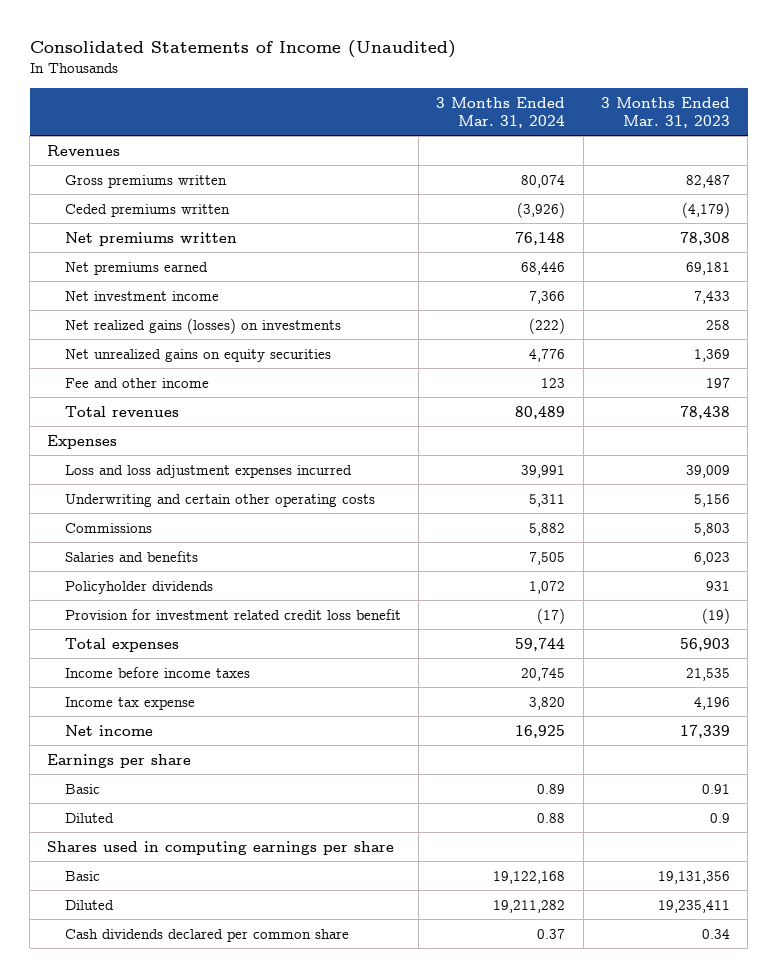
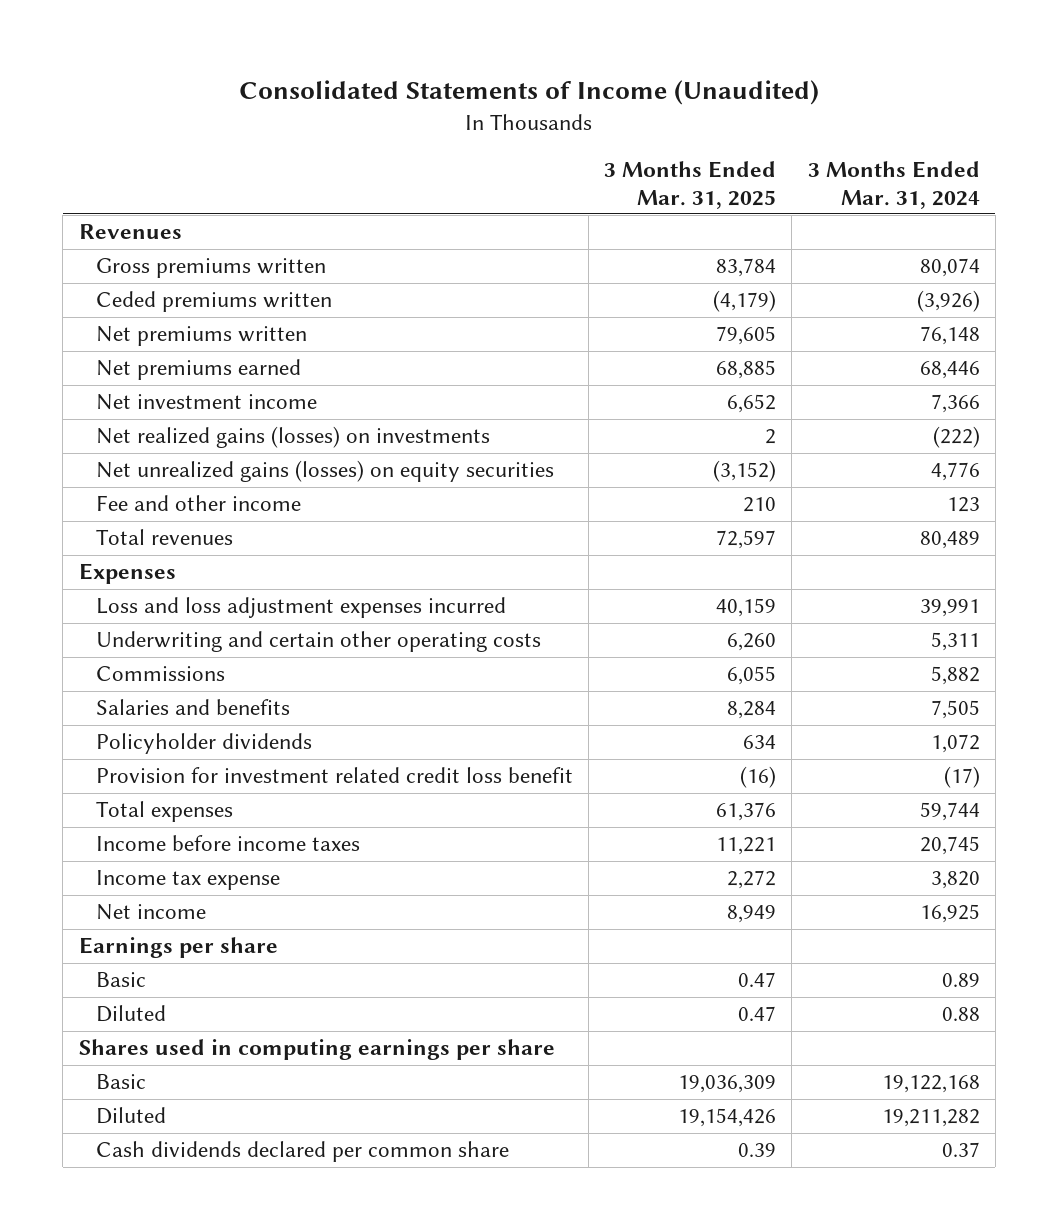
- | 3 Months Ended Mar. 31, 2024 | 3 Months Ended Mar. 31, 2023
+ | 3 Months Ended Mar. 31, 2025 | 3 Months Ended Mar. 31, 2024
- Net unrealized gains on equity securities | 4,776 | 1,369
+ Net unrealized gains (losses) on equity securities | (3,152) | 4,776

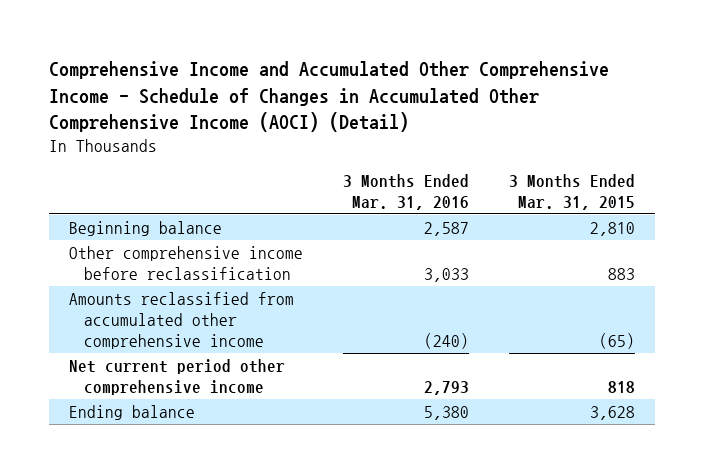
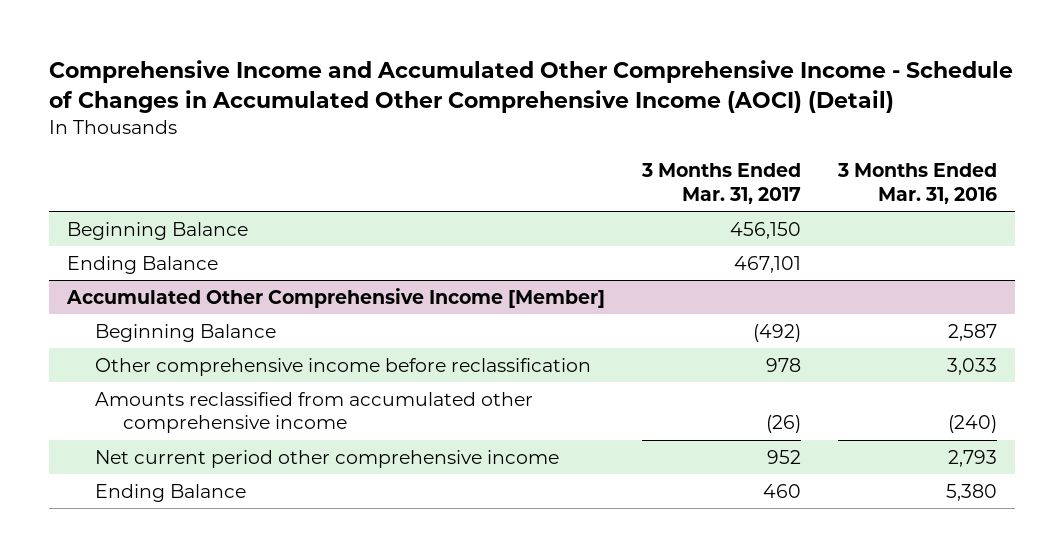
- | 3 Months Ended Mar. 31, 2016 | 3 Months Ended Mar. 31, 2015
+ | 3 Months Ended Mar. 31, 2017 | 3 Months Ended Mar. 31, 2016
- Beginning balance | 2,587 | 2,810
+ Beginning Balance | 456,150 |
+ Ending Balance | 467,101 |
+ Accumulated Other Comprehensive Income [Member]
+ Beginning Balance | (492) | 2,587
- Ending balance | 5,380 | 3,628
+ Ending Balance | 460 | 5,380

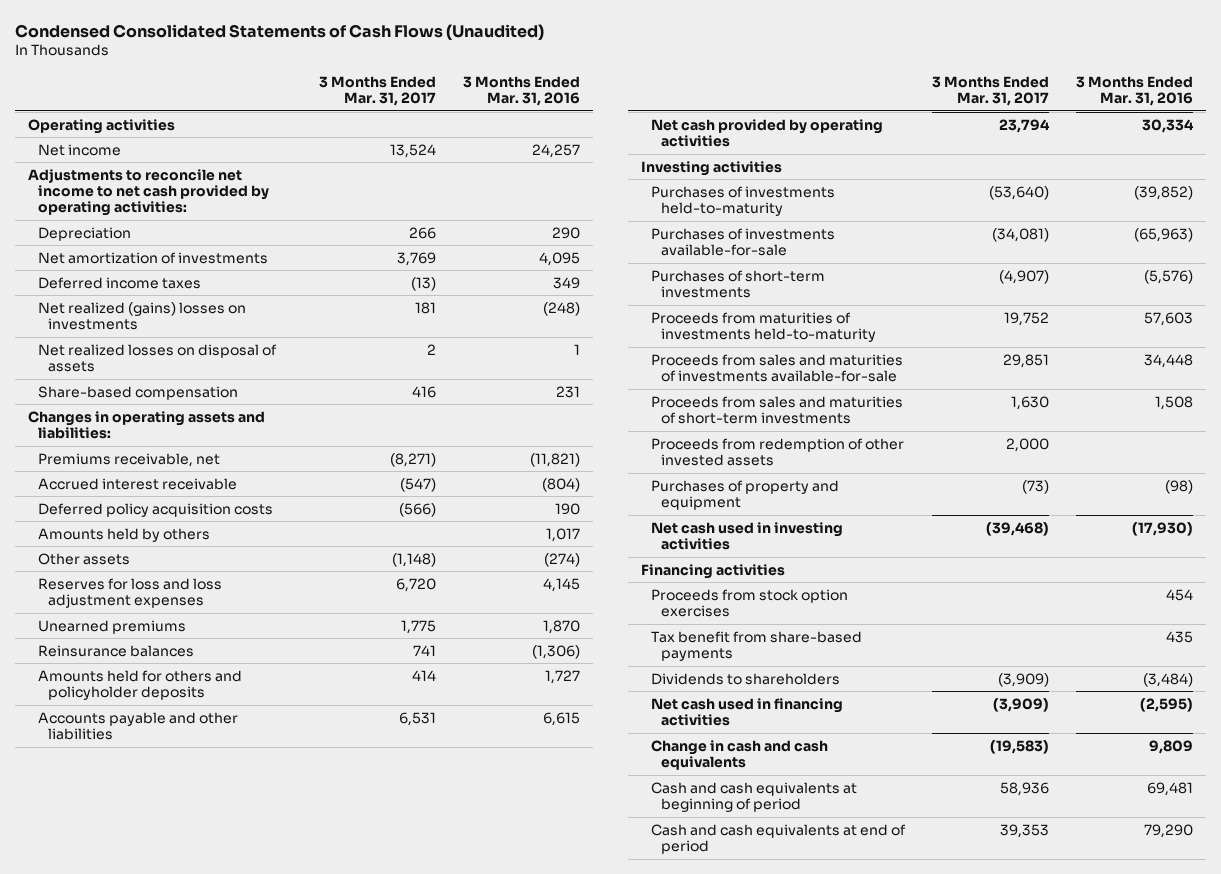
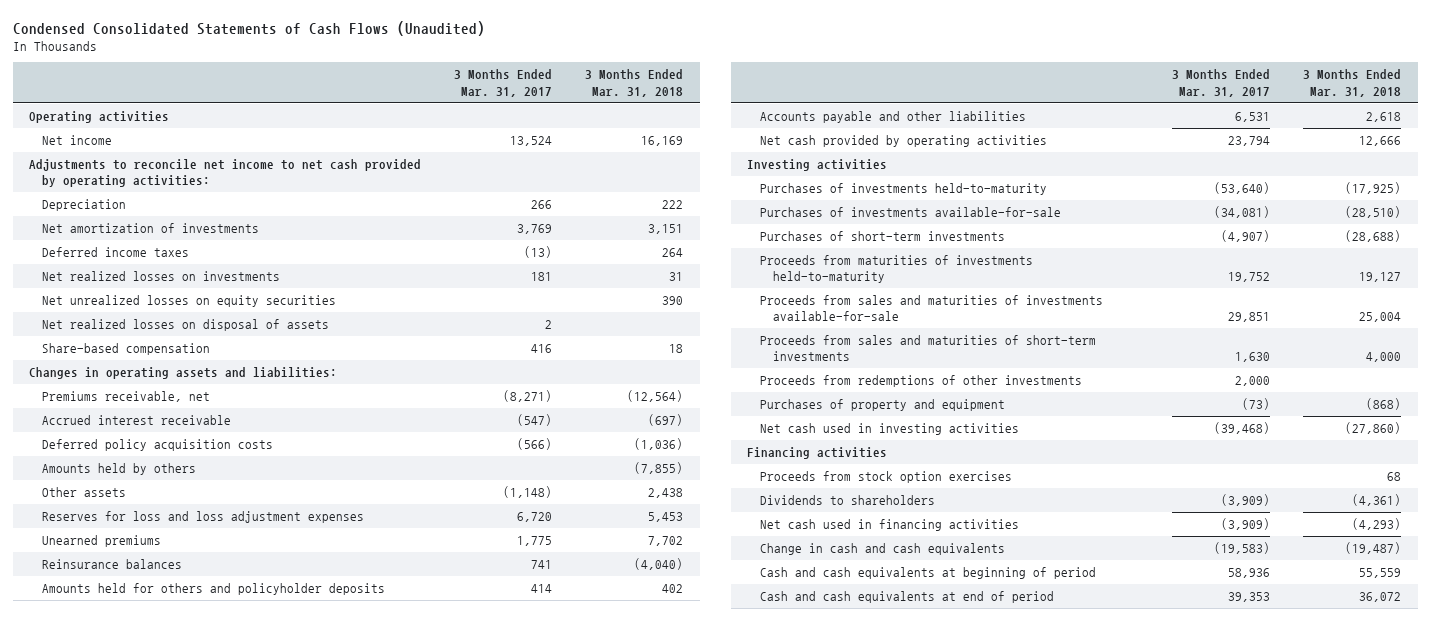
- | 3 Months Ended Mar. 31, 2017 | 3 Months Ended Mar. 31, 2016
+ | 3 Months Ended Mar. 31, 2017 | 3 Months Ended Mar. 31, 2018
- Net realized (gains) losses on investments | 181 | (248)
+ Net realized losses on investments | 181 | 31
+ Net unrealized losses on equity securities | | 390
- Proceeds from redemption of other invested assets | 2,000 |
+ Proceeds from redemptions of other investments | 2,000 |
- Tax benefit from share-based payments | | 435

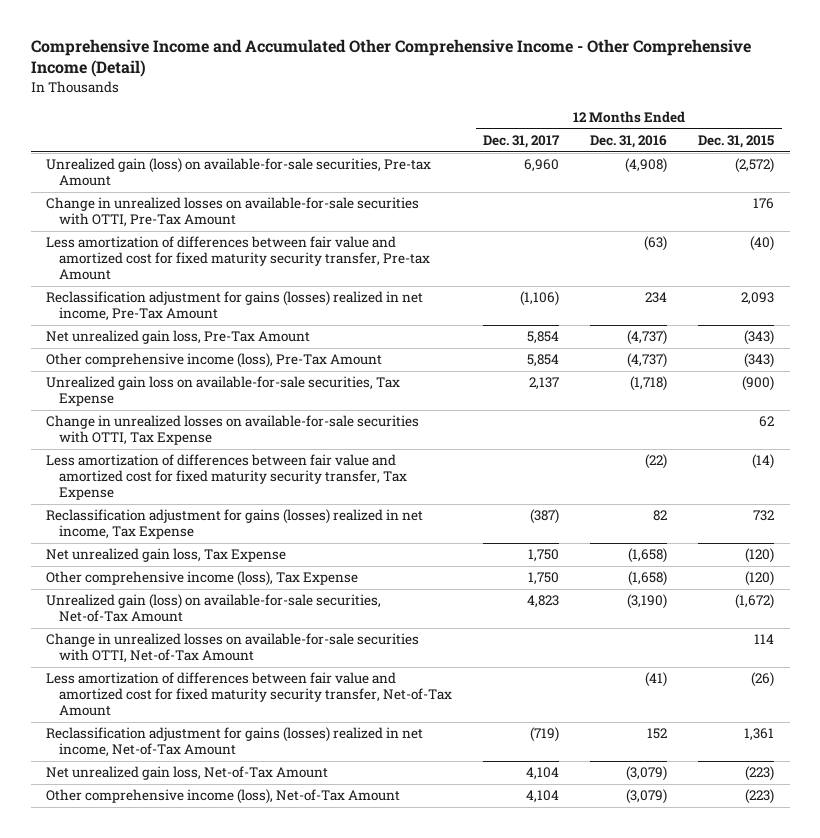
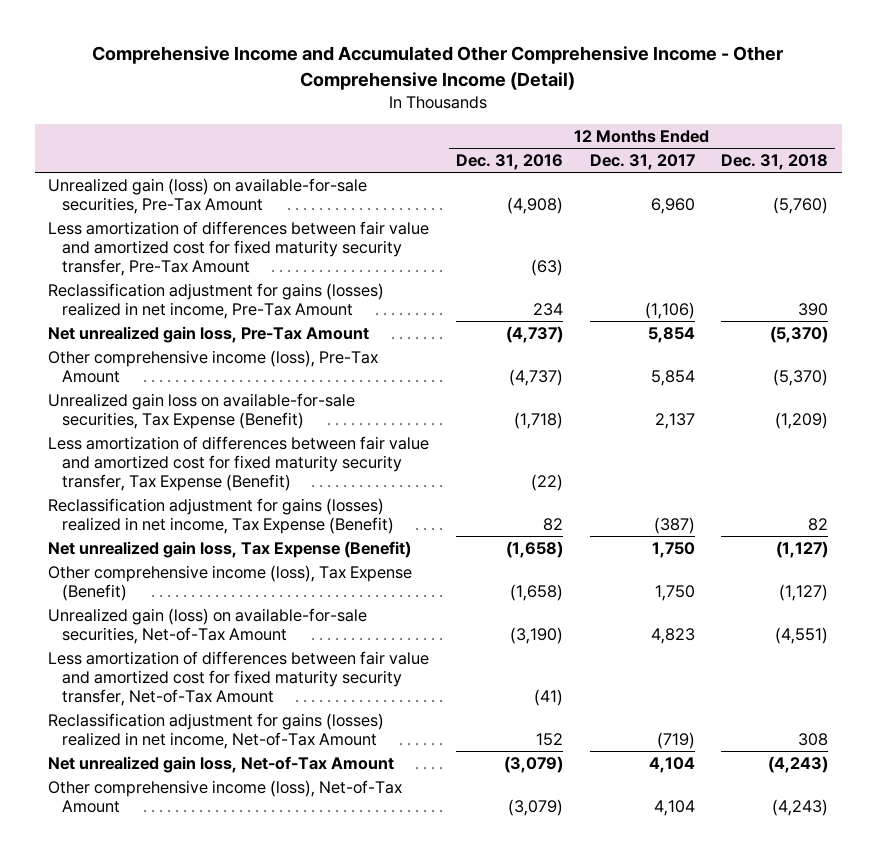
- | 12 Months Ended Dec. 31, 2017 | 12 Months Ended Dec. 31, 2016 | 12 Months Ended Dec. 31, 2015
+ | 12 Months Ended Dec. 31, 2016 | 12 Months Ended Dec. 31, 2017 | 12 Months Ended Dec. 31, 2018
- Unrealized gain (loss) on available-for-sale securities, Pre-tax Amount | 6,960 | (4,908) | (2,572)
- Change in unrealized losses on available-for-sale securities with OTTI, Pre-Tax Amount | | | 176
- Less amortization of differences between fair value and amortized cost for fixed maturity security transfer, Pre-tax Amount | | (63) | (40)
+ Unrealized gain (loss) on available-for-sale securities, Pre-Tax Amount | (4,908) | 6,960 | (5,760)
+ Less amortization of differences between fair value and amortized cost for fixed maturity security transfer, Pre-Tax Amount | (63) | |
- Unrealized gain loss on available-for-sale securities, Tax Expense | 2,137 | (1,718) | (900)
- Change in unrealized losses on available-for-sale securities with OTTI, Tax Expense | | | 62
- Less amortization of differences between fair value and amortized cost for fixed maturity security transfer, Tax Expense | | (22) | (14)
- Reclassification adjustment for gains (losses) realized in net income, Tax Expense | (387) | 82 | 732
- Net unrealized gain loss, Tax Expense | 1,750 | (1,658) | (120)
- Other comprehensive income (loss), Tax Expense | 1,750 | (1,658) | (120)
+ Unrealized gain loss on available-for-sale securities, Tax Expense (Benefit) | (1,718) | 2,137 | (1,209)
+ Less amortization of differences between fair value and amortized cost for fixed maturity security transfer, Tax Expense (Benefit) | (22) | |
+ Reclassification adjustment for gains (losses) realized in net income, Tax Expense (Benefit) | 82 | (387) | 82
+ Net unrealized gain loss, Tax Expense (Benefit) | (1,658) | 1,750 | (1,127)
+ Other comprehensive income (loss), Tax Expense (Benefit) | (1,658) | 1,750 | (1,127)
- Change in unrealized losses on available-for-sale securities with OTTI, Net-of-Tax Amount | | | 114

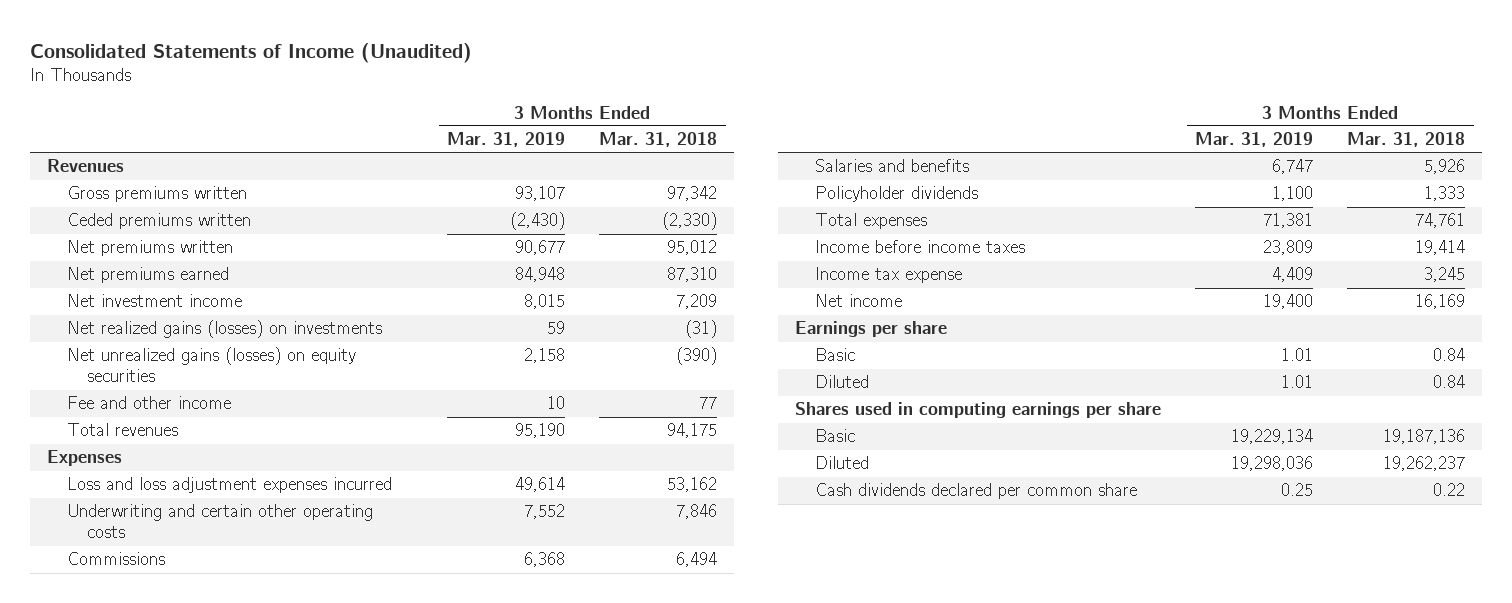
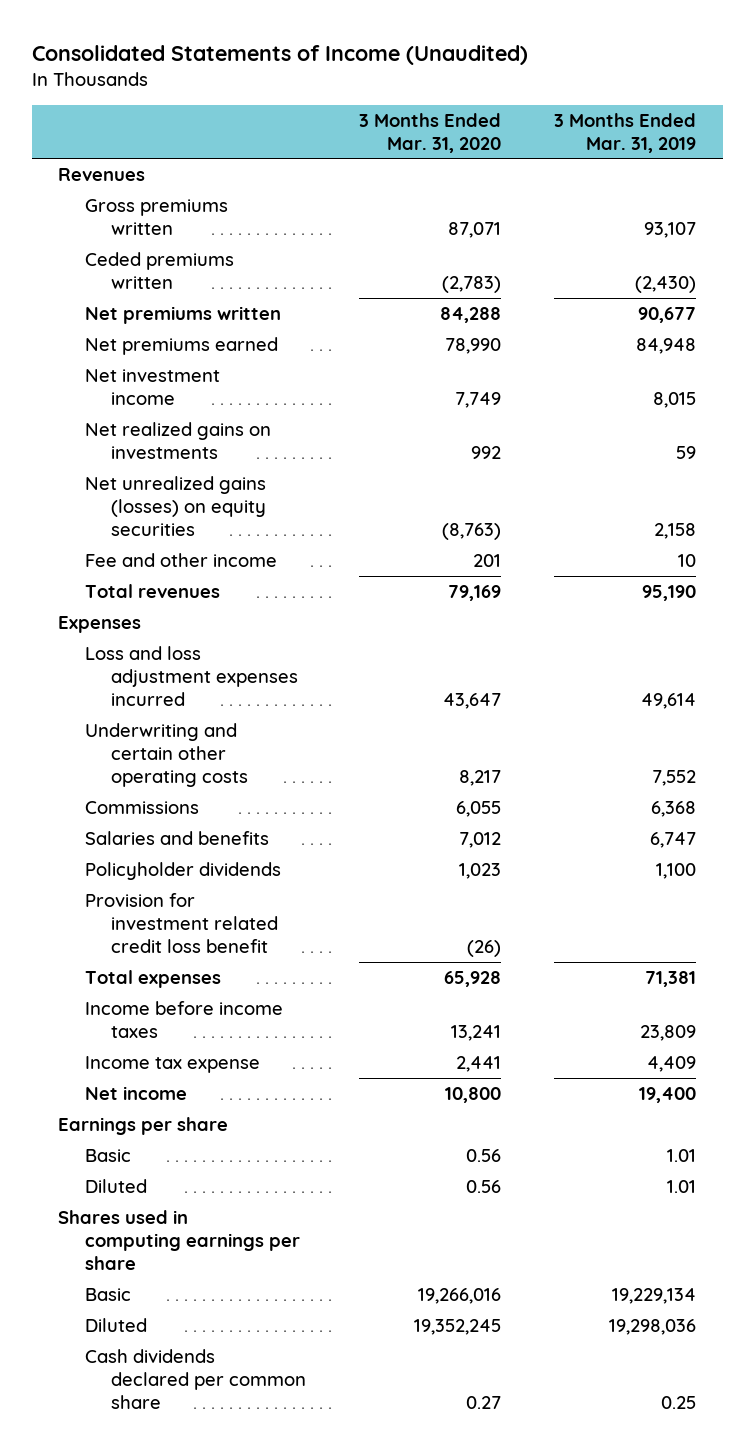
- | 3 Months Ended Mar. 31, 2019 | 3 Months Ended Mar. 31, 2018
+ | 3 Months Ended Mar. 31, 2020 | 3 Months Ended Mar. 31, 2019
- Net realized gains (losses) on investments | 59 | (31)
+ Net realized gains on investments | 992 | 59
+ Provision for investment related credit loss benefit | (26) |

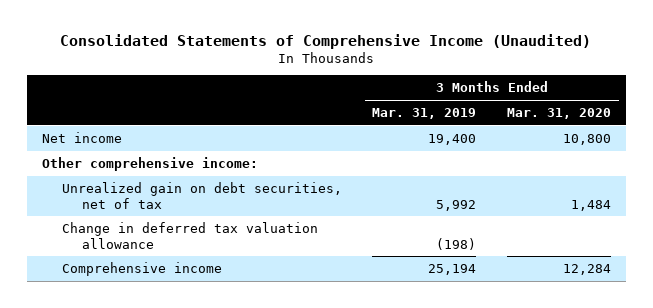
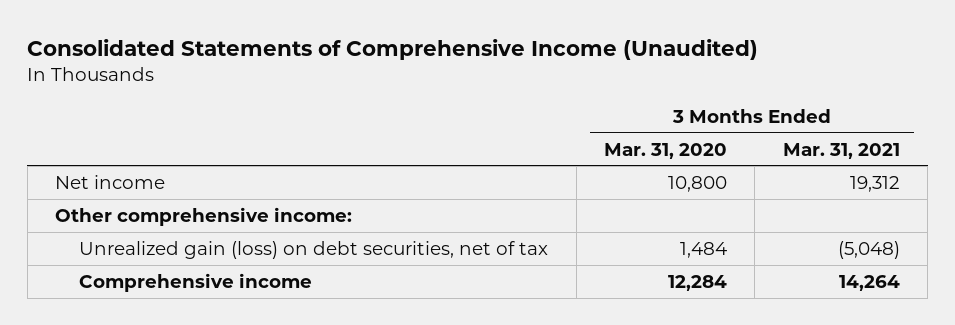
- | 3 Months Ended Mar. 31, 2019 | 3 Months Ended Mar. 31, 2020
+ | 3 Months Ended Mar. 31, 2020 | 3 Months Ended Mar. 31, 2021
- Unrealized gain on debt securities, net of tax | 5,992 | 1,484
- Change in deferred tax valuation allowance | (198) |
+ Unrealized gain (loss) on debt securities, net of tax | 1,484 | (5,048)

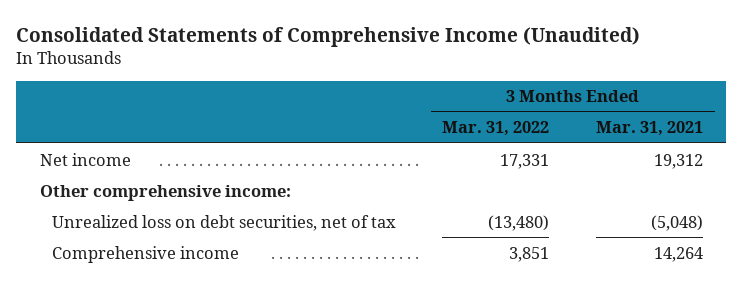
- | 3 Months Ended Mar. 31, 2020 | 3 Months Ended Mar. 31, 2021
+ | 3 Months Ended Mar. 31, 2022 | 3 Months Ended Mar. 31, 2021
- Unrealized gain (loss) on debt securities, net of tax | 1,484 | (5,048)
+ Unrealized loss on debt securities, net of tax | (13,480) | (5,048)

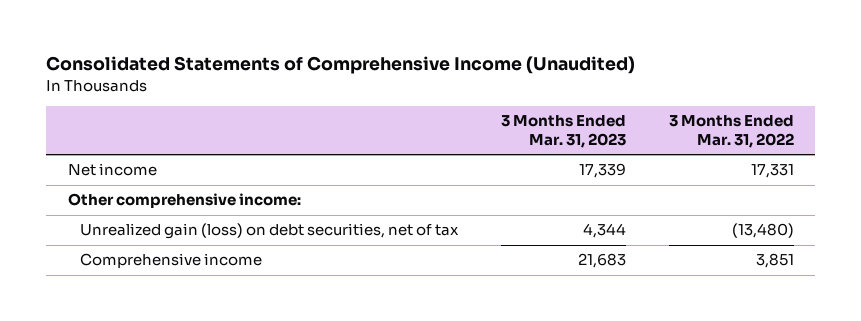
- | 3 Months Ended Mar. 31, 2022 | 3 Months Ended Mar. 31, 2021
+ | 3 Months Ended Mar. 31, 2023 | 3 Months Ended Mar. 31, 2022
- Unrealized loss on debt securities, net of tax | (13,480) | (5,048)
+ Unrealized gain (loss) on debt securities, net of tax | 4,344 | (13,480)

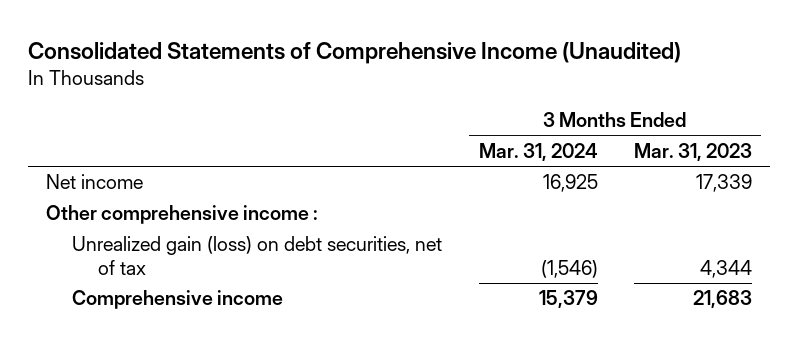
- | 3 Months Ended Mar. 31, 2023 | 3 Months Ended Mar. 31, 2022
+ | 3 Months Ended Mar. 31, 2024 | 3 Months Ended Mar. 31, 2023
- Other comprehensive income:
+ Other comprehensive income :

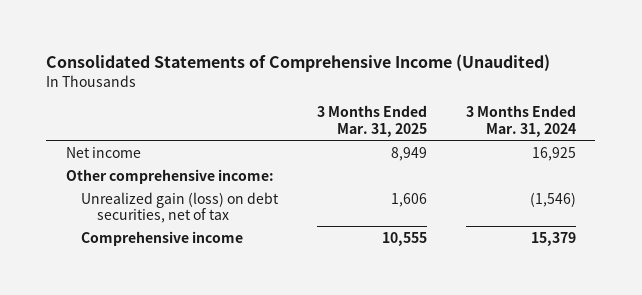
- | 3 Months Ended Mar. 31, 2024 | 3 Months Ended Mar. 31, 2023
+ | 3 Months Ended Mar. 31, 2025 | 3 Months Ended Mar. 31, 2024
- Other comprehensive income :
+ Other comprehensive income:

